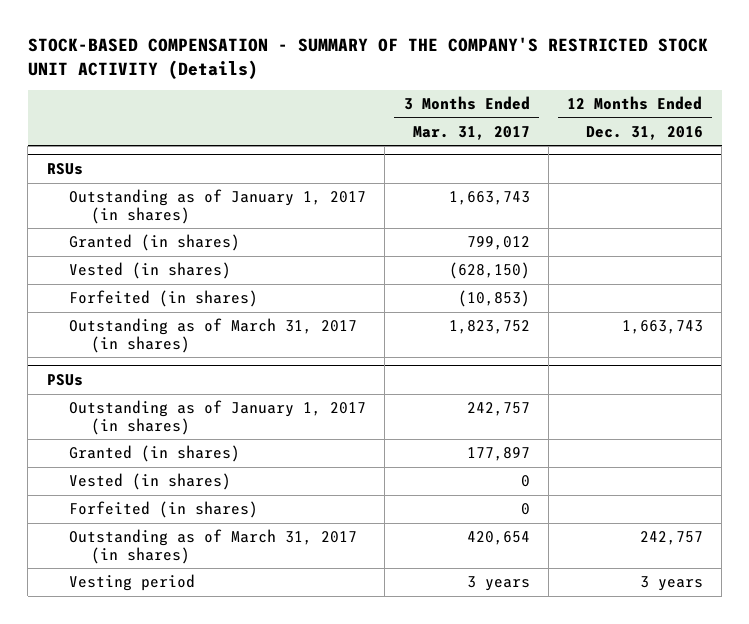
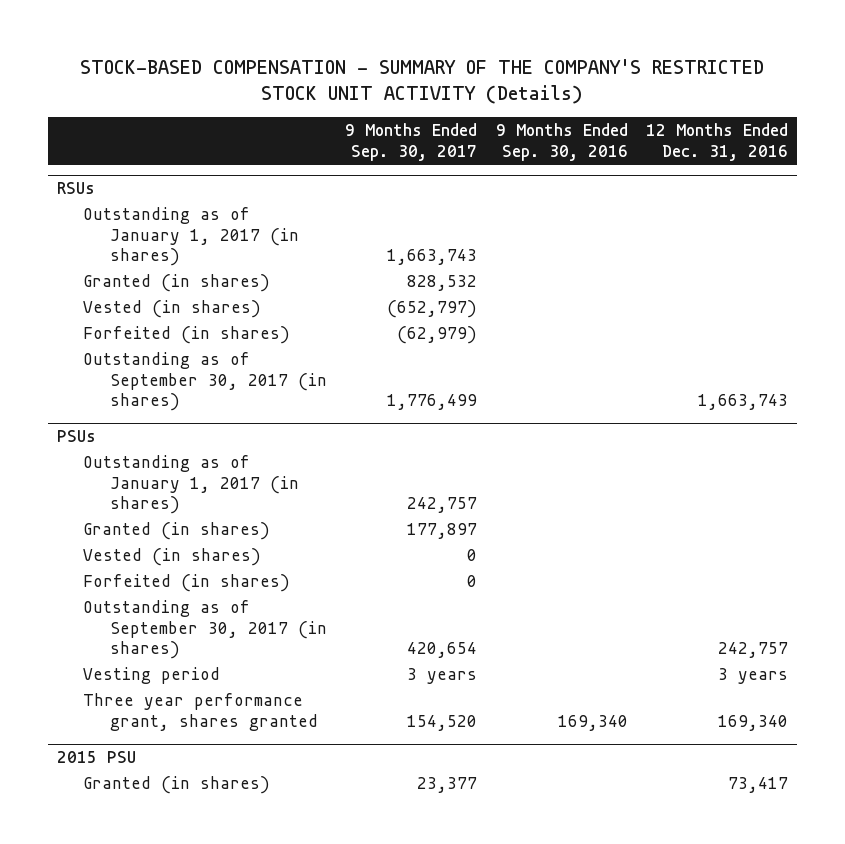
- | 3 Months Ended Mar. 31, 2017 | 12 Months Ended Dec. 31, 2016
+ | 9 Months Ended Sep. 30, 2017 | 9 Months Ended Sep. 30, 2016 | 12 Months Ended Dec. 31, 2016
@ RSUs
- Outstanding as of March 31, 2017 (in shares) | 1,823,752 | 1,663,743
+ Outstanding as of September 30, 2017 (in shares) | 1,776,499 | | 1,663,743
@ PSUs
- Outstanding as of March 31, 2017 (in shares) | 420,654 | 242,757
+ Outstanding as of September 30, 2017 (in shares) | 420,654 | | 242,757
+ Three year performance grant, shares granted | 154,520 | 169,340 | 169,340
+ 2015 PSU
+ Granted (in shares) | 23,377 | | 73,417

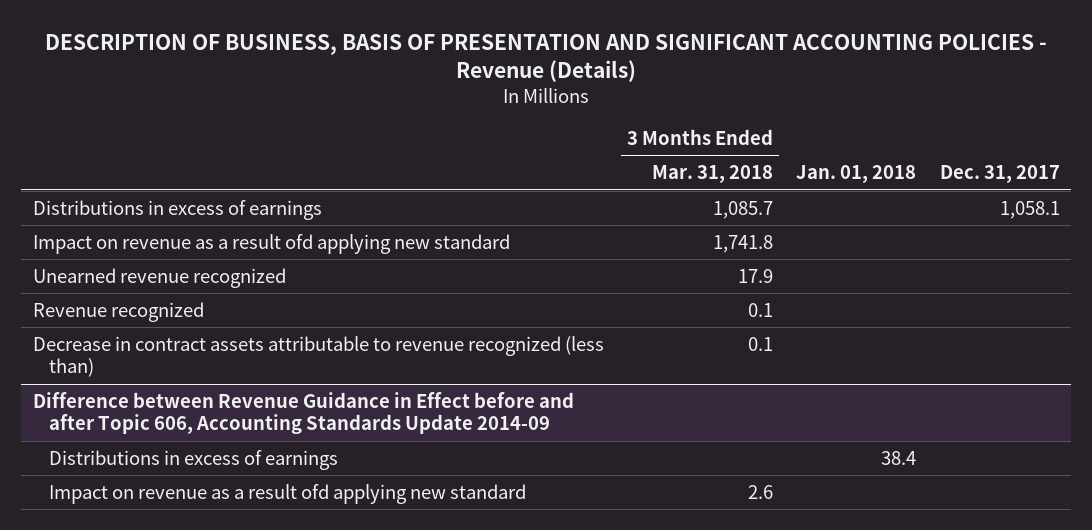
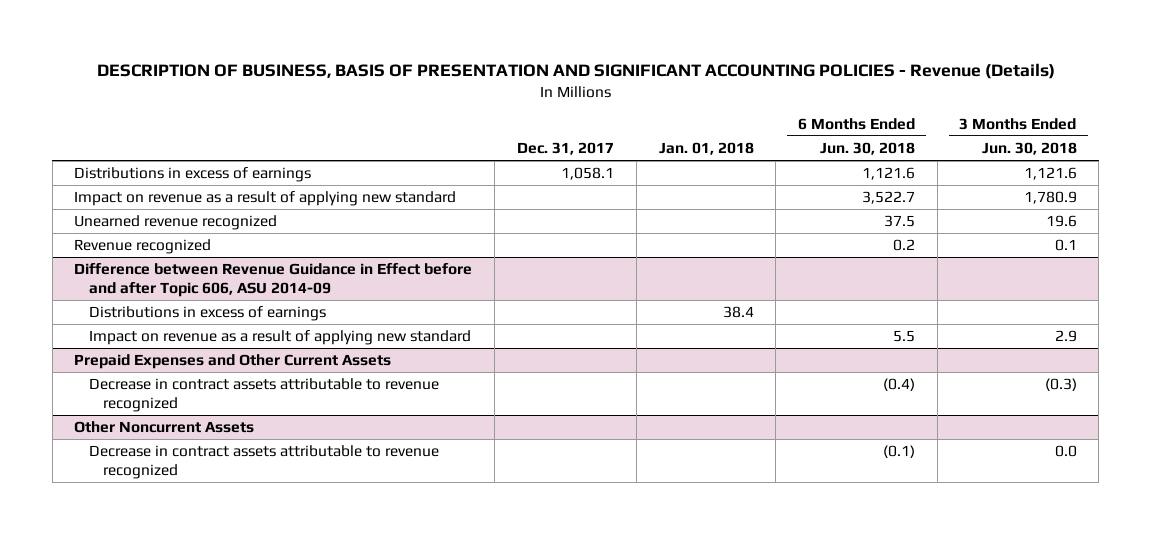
- | 3 Months Ended Mar. 31, 2018 | Jan. 01, 2018 | Dec. 31, 2017
+ | Dec. 31, 2017 | Jan. 01, 2018 | 6 Months Ended Jun. 30, 2018 | 3 Months Ended Jun. 30, 2018
- Impact on revenue as a result ofd applying new standard | 1,741.8 | |
+ Impact on revenue as a result of applying new standard | | | 3,522.7 | 1,780.9
- Decrease in contract assets attributable to revenue recognized (less than) | 0.1 | |
- Difference between Revenue Guidance in Effect before and after Topic 606, Accounting Standards Update 2014-09
+ Difference between Revenue Guidance in Effect before and after Topic 606, ASU 2014-09
- Impact on revenue as a result ofd applying new standard | 2.6 | |
+ Impact on revenue as a result of applying new standard | | | 5.5 | 2.9
+ Prepaid Expenses and Other Current Assets
+ Decrease in contract assets attributable to revenue recognized | | | (0.4) | (0.3)
+ Other Noncurrent Assets
+ Decrease in contract assets attributable to revenue recognized | | | (0.1) | 0.0

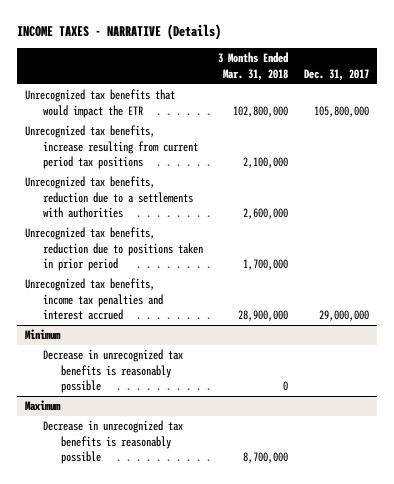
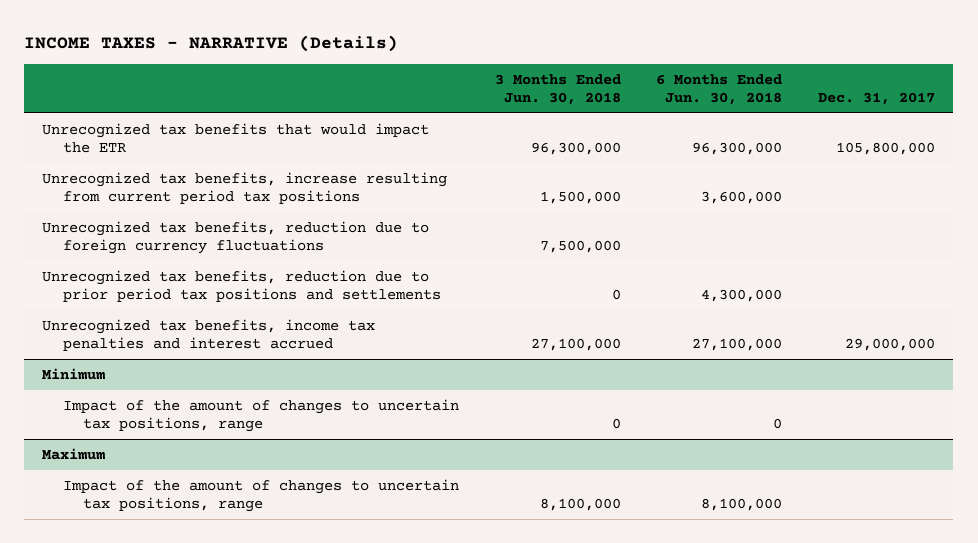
- | 3 Months Ended Mar. 31, 2018 | Dec. 31, 2017
+ | 3 Months Ended Jun. 30, 2018 | 6 Months Ended Jun. 30, 2018 | Dec. 31, 2017
- Unrecognized tax benefits, reduction due to a settlements with authorities | 2,600,000 |
- Unrecognized tax benefits, reduction due to positions taken in prior period | 1,700,000 |
+ Unrecognized tax benefits, reduction due to foreign currency fluctuations | 7,500,000 | |
+ Unrecognized tax benefits, reduction due to prior period tax positions and settlements | 0 | 4,300,000 |
@ Minimum
- Decrease in unrecognized tax benefits is reasonably possible | 0 |
+ Impact of the amount of changes to uncertain tax positions, range | 0 | 0 |
@ Maximum
- Decrease in unrecognized tax benefits is reasonably possible | 8,700,000 |
+ Impact of the amount of changes to uncertain tax positions, range | 8,100,000 | 8,100,000 |

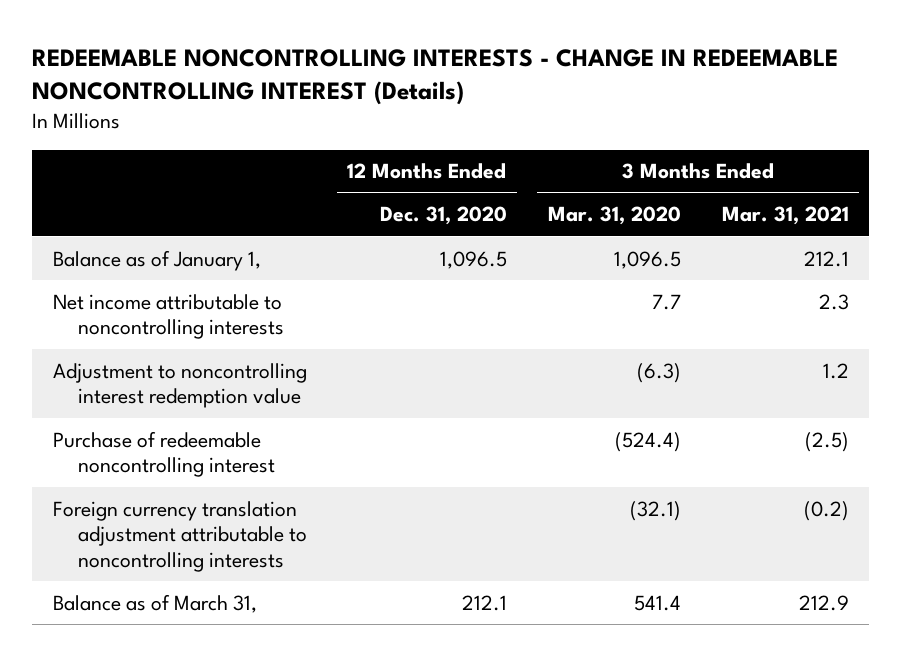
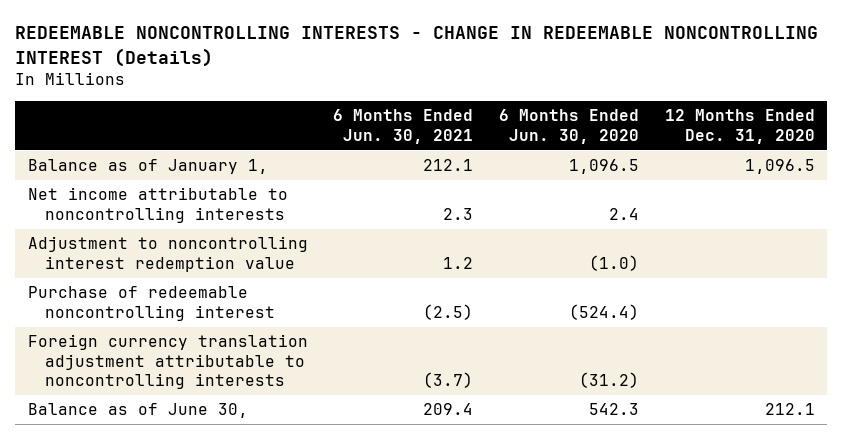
- | 12 Months Ended Dec. 31, 2020 | 3 Months Ended Mar. 31, 2020 | 3 Months Ended Mar. 31, 2021
+ | 6 Months Ended Jun. 30, 2021 | 6 Months Ended Jun. 30, 2020 | 12 Months Ended Dec. 31, 2020
- Balance as of March 31, | 212.1 | 541.4 | 212.9
+ Balance as of June 30, | 209.4 | 542.3 | 212.1

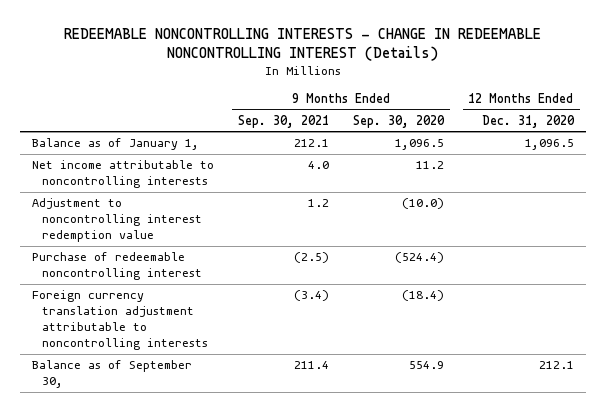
- | 6 Months Ended Jun. 30, 2021 | 6 Months Ended Jun. 30, 2020 | 12 Months Ended Dec. 31, 2020
+ | 9 Months Ended Sep. 30, 2021 | 9 Months Ended Sep. 30, 2020 | 12 Months Ended Dec. 31, 2020
- Balance as of June 30, | 209.4 | 542.3 | 212.1
+ Balance as of September 30, | 211.4 | 554.9 | 212.1

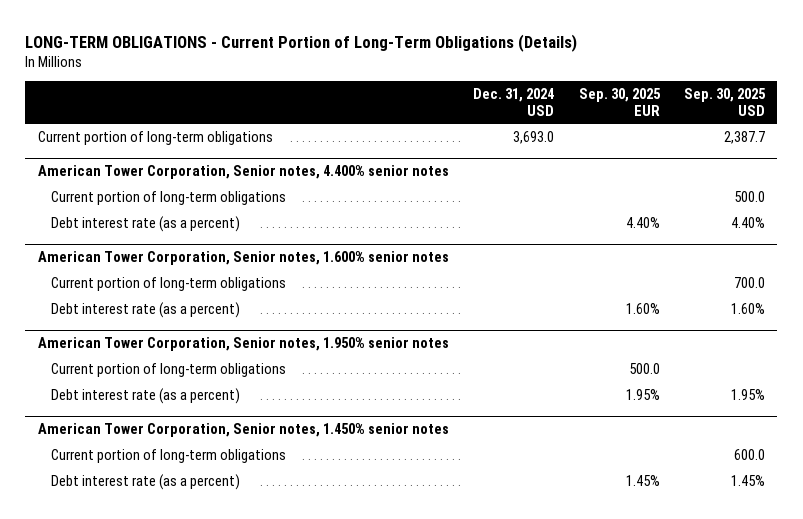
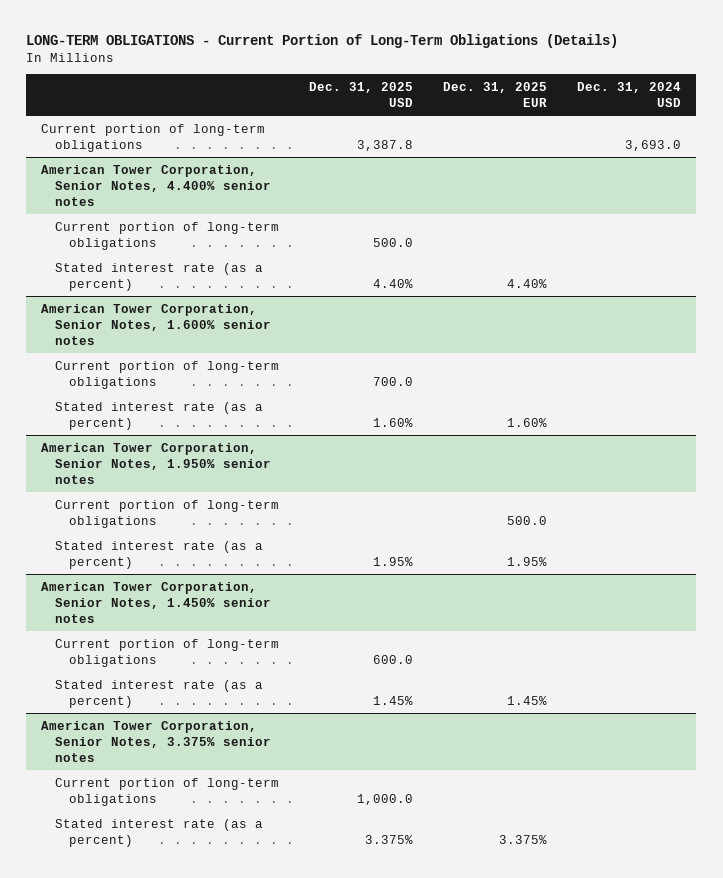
- | Dec. 31, 2024 USD | Sep. 30, 2025 EUR | Sep. 30, 2025 USD
+ | Dec. 31, 2025 USD | Dec. 31, 2025 EUR | Dec. 31, 2024 USD
- American Tower Corporation, Senior notes, 4.400% senior notes
+ American Tower Corporation, Senior Notes, 4.400% senior notes
- Debt interest rate (as a percent) | | 4.40% | 4.40%
- American Tower Corporation, Senior notes, 1.600% senior notes
+ Stated interest rate (as a percent) | 4.40% | 4.40% |
+ American Tower Corporation, Senior Notes, 1.600% senior notes
- Debt interest rate (as a percent) | | 1.60% | 1.60%
- American Tower Corporation, Senior notes, 1.950% senior notes
+ Stated interest rate (as a percent) | 1.60% | 1.60% |
+ American Tower Corporation, Senior Notes, 1.950% senior notes
- Debt interest rate (as a percent) | | 1.95% | 1.95%
- American Tower Corporation, Senior notes, 1.450% senior notes
+ Stated interest rate (as a percent) | 1.95% | 1.95% |
+ American Tower Corporation, Senior Notes, 1.450% senior notes
- Debt interest rate (as a percent) | | 1.45% | 1.45%
+ Stated interest rate (as a percent) | 1.45% | 1.45% |
+ American Tower Corporation, Senior Notes, 3.375% senior notes
+ Current portion of long-term obligations | 1,000.0 | |
+ Stated interest rate (as a percent) | 3.375% | 3.375% |

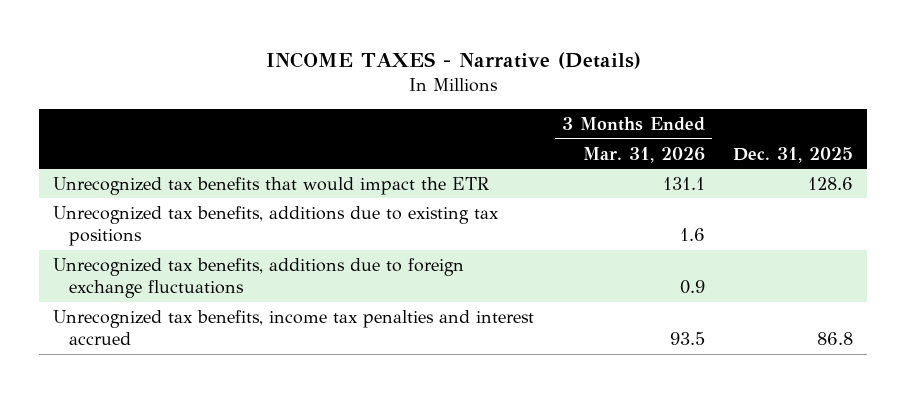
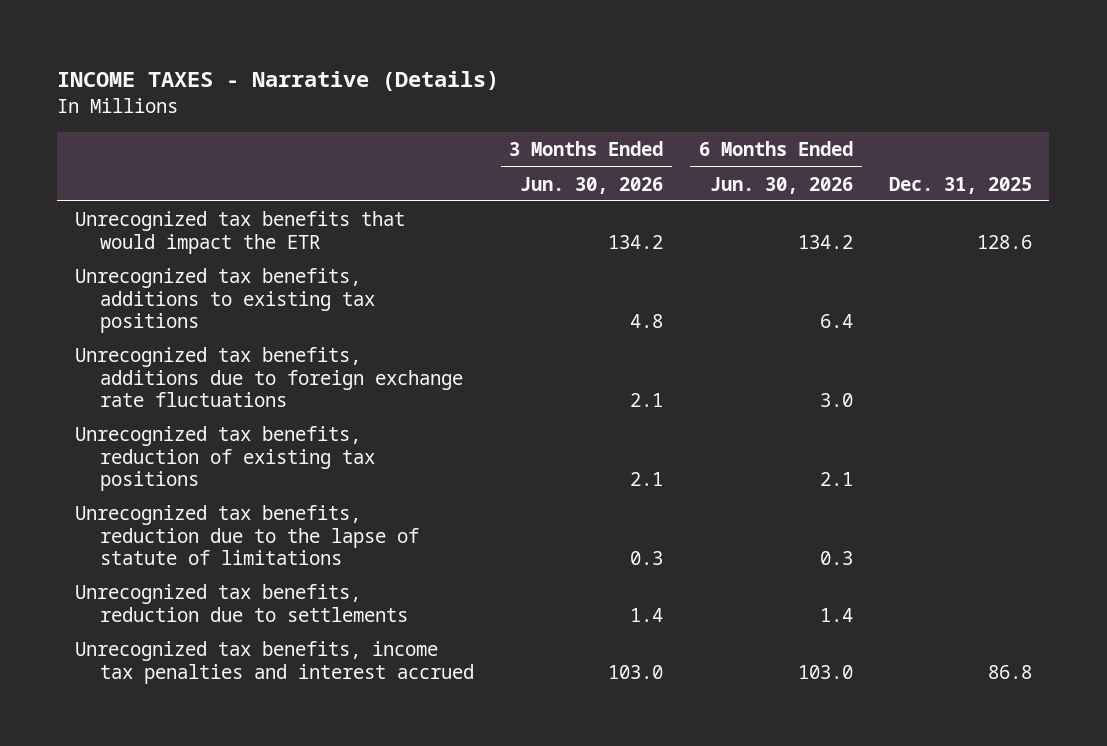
- | 3 Months Ended Mar. 31, 2026 | Dec. 31, 2025
+ | 3 Months Ended Jun. 30, 2026 | 6 Months Ended Jun. 30, 2026 | Dec. 31, 2025
- Unrecognized tax benefits, additions due to existing tax positions | 1.6 |
- Unrecognized tax benefits, additions due to foreign exchange fluctuations | 0.9 |
+ Unrecognized tax benefits, additions to existing tax positions | 4.8 | 6.4 |
+ Unrecognized tax benefits, additions due to foreign exchange rate fluctuations | 2.1 | 3.0 |
+ Unrecognized tax benefits, reduction of existing tax positions | 2.1 | 2.1 |
+ Unrecognized tax benefits, reduction due to the lapse of statute of limitations | 0.3 | 0.3 |
+ Unrecognized tax benefits, reduction due to settlements | 1.4 | 1.4 |

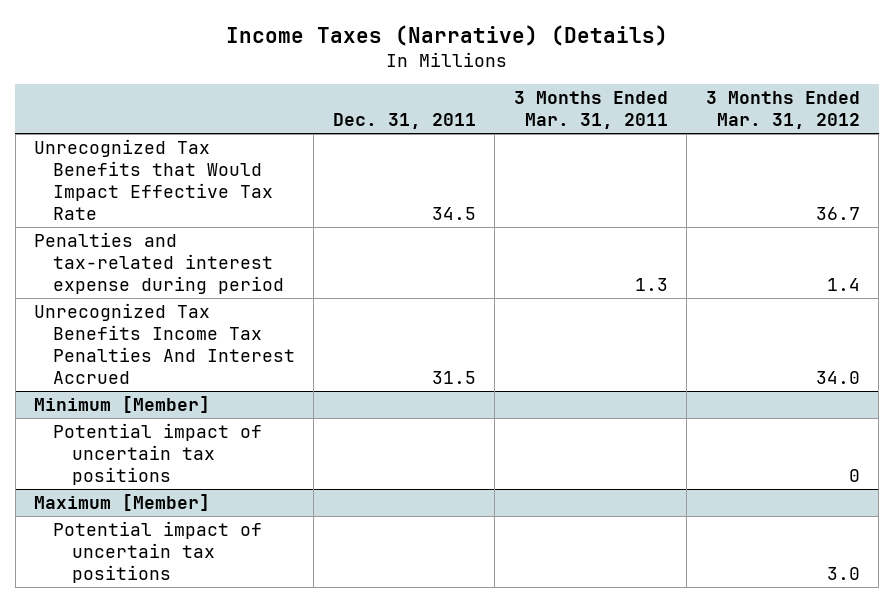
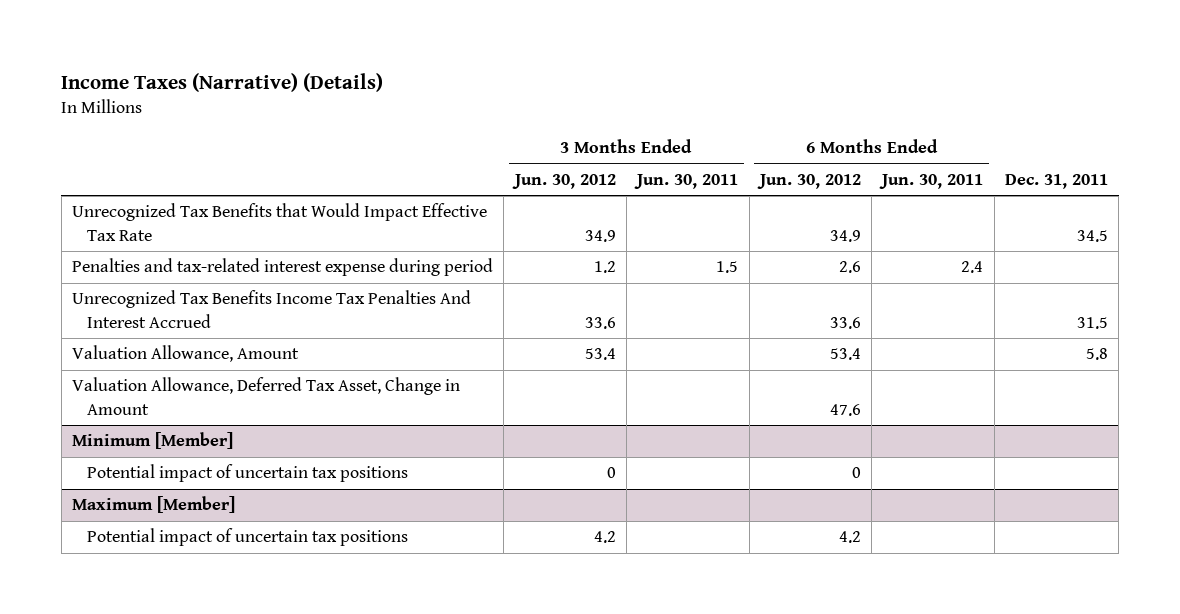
- | Dec. 31, 2011 | 3 Months Ended Mar. 31, 2011 | 3 Months Ended Mar. 31, 2012
+ | 3 Months Ended Jun. 30, 2012 | 3 Months Ended Jun. 30, 2011 | 6 Months Ended Jun. 30, 2012 | 6 Months Ended Jun. 30, 2011 | Dec. 31, 2011
+ Valuation Allowance, Amount | 53.4 | | 53.4 | | 5.8
+ Valuation Allowance, Deferred Tax Asset, Change in Amount | | | 47.6 | |

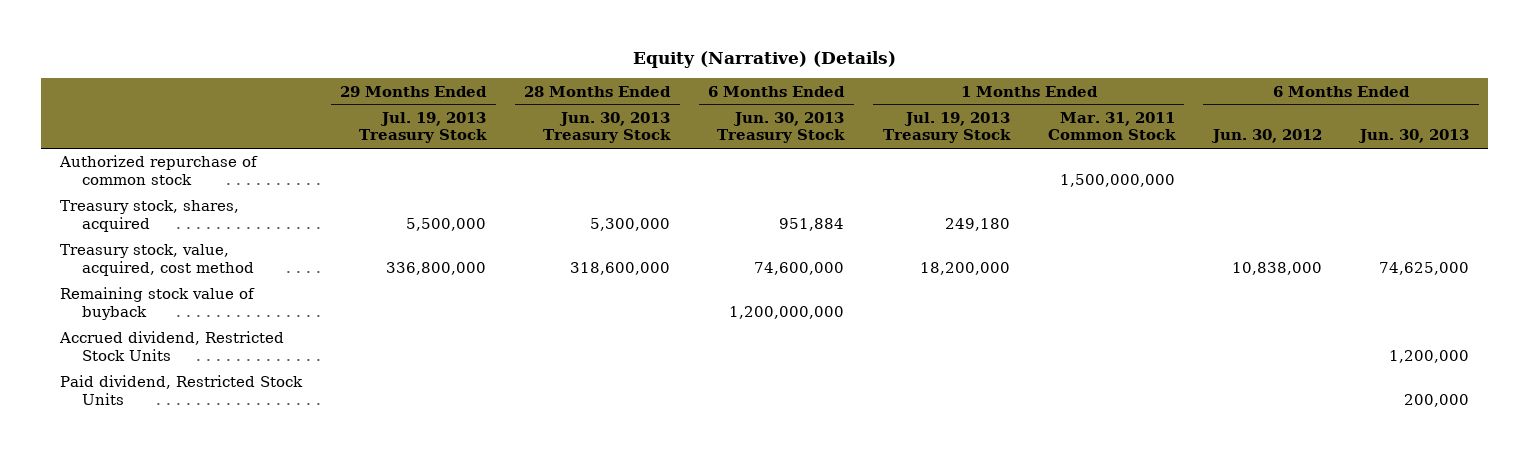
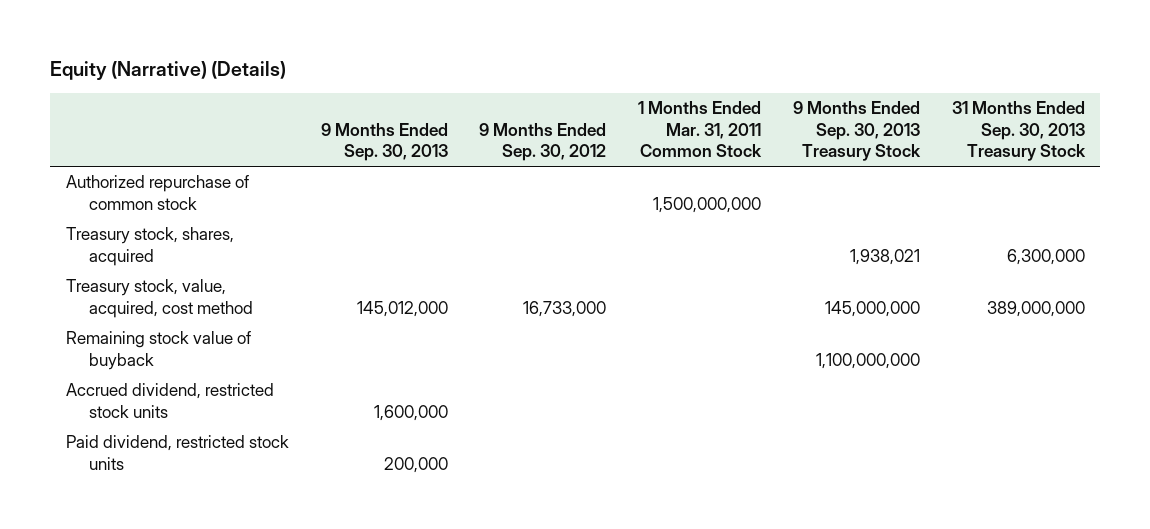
- | 29 Months Ended Jul. 19, 2013 Treasury Stock | 28 Months Ended Jun. 30, 2013 Treasury Stock | 6 Months Ended Jun. 30, 2013 Treasury Stock | 1 Months Ended Jul. 19, 2013 Treasury Stock | 1 Months Ended Mar. 31, 2011 Common Stock | 6 Months Ended Jun. 30, 2012 | 6 Months Ended Jun. 30, 2013
+ | 9 Months Ended Sep. 30, 2013 | 9 Months Ended Sep. 30, 2012 | 1 Months Ended Mar. 31, 2011 Common Stock | 9 Months Ended Sep. 30, 2013 Treasury Stock | 31 Months Ended Sep. 30, 2013 Treasury Stock
- Accrued dividend, Restricted Stock Units | | | | | | | 1,200,000
- Paid dividend, Restricted Stock Units | | | | | | | 200,000
+ Accrued dividend, restricted stock units | 1,600,000 | | | |
+ Paid dividend, restricted stock units | 200,000 | | | |

